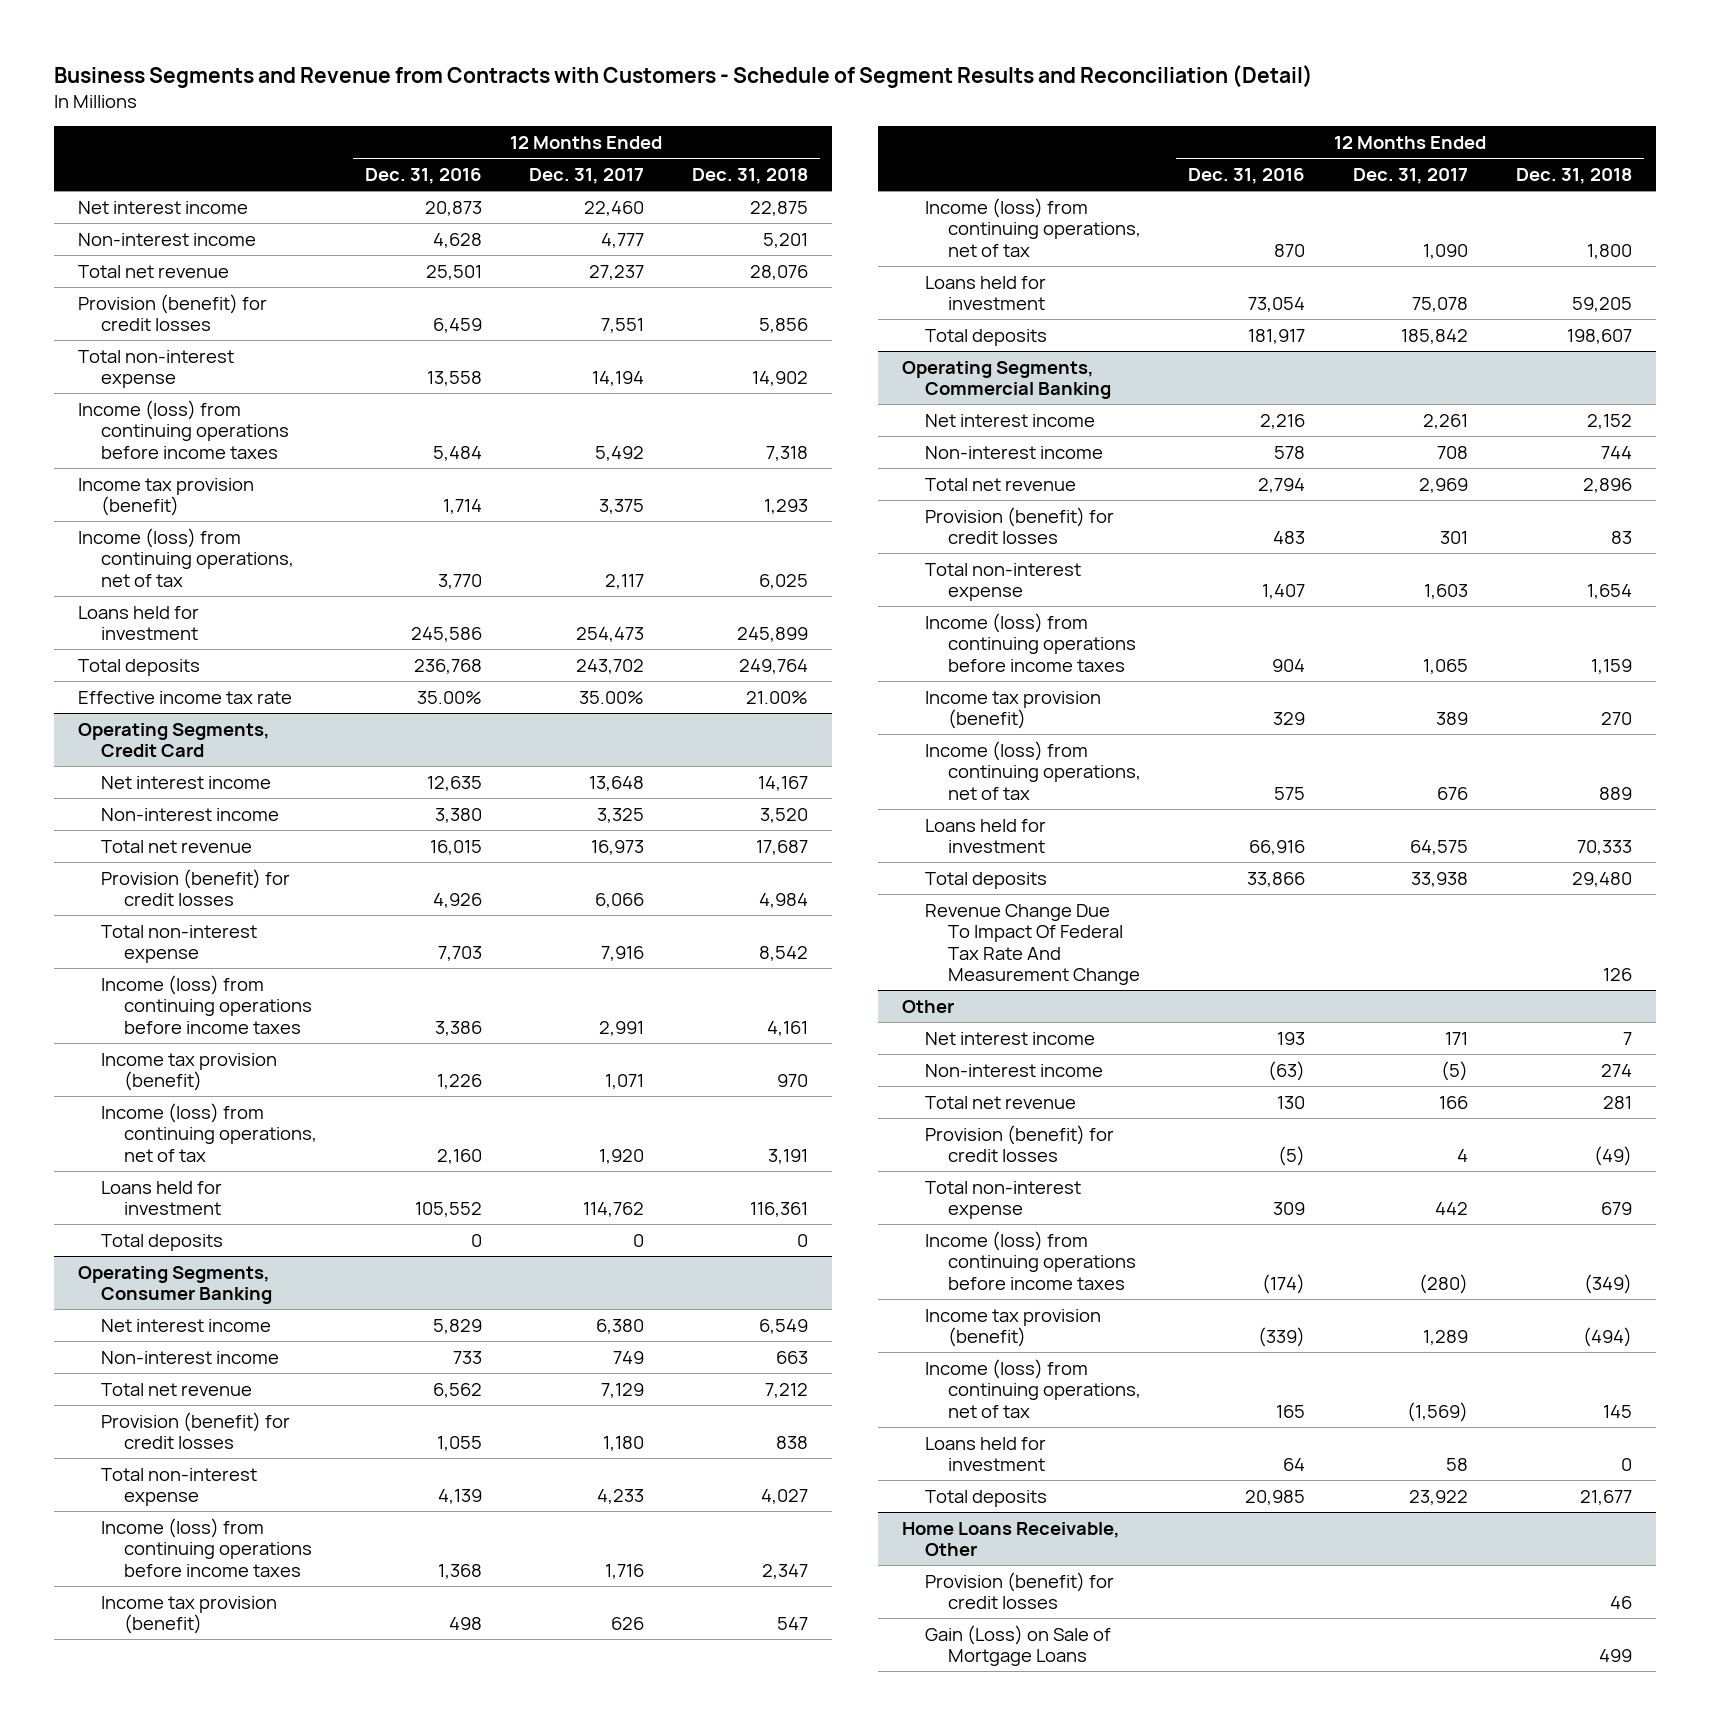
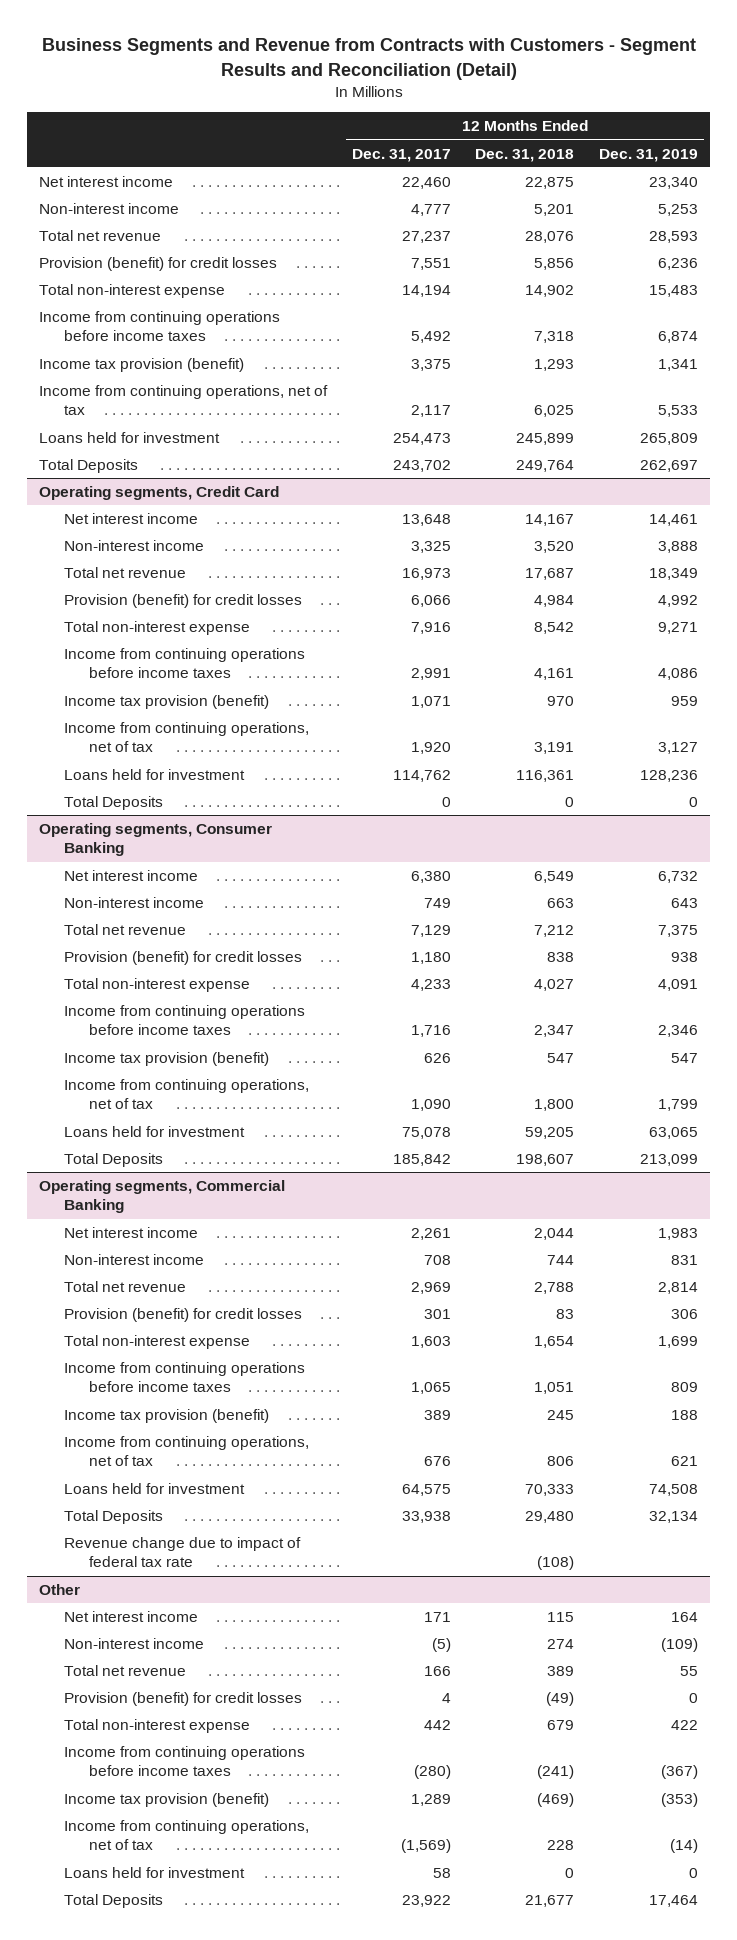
- Business Segments and Revenue from Contracts with Customers - Schedule of Segment Results and Reconciliation (Detail)
+ Business Segments and Revenue from Contracts with Customers - Segment Results and Reconciliation (Detail)
- | 12 Months Ended Dec. 31, 2016 | 12 Months Ended Dec. 31, 2017 | 12 Months Ended Dec. 31, 2018
+ | 12 Months Ended Dec. 31, 2017 | 12 Months Ended Dec. 31, 2018 | 12 Months Ended Dec. 31, 2019
- Income (loss) from continuing operations before income taxes | 5,484 | 5,492 | 7,318
+ Income from continuing operations before income taxes | 5,492 | 7,318 | 6,874
- Income (loss) from continuing operations, net of tax | 3,770 | 2,117 | 6,025
+ Income from continuing operations, net of tax | 2,117 | 6,025 | 5,533
- Total deposits | 236,768 | 243,702 | 249,764
- Effective income tax rate | 35.00% | 35.00% | 21.00%
- Operating Segments, Credit Card
+ Total Deposits | 243,702 | 249,764 | 262,697
+ Operating segments, Credit Card
- Income (loss) from continuing operations before income taxes | 3,386 | 2,991 | 4,161
+ Income from continuing operations before income taxes | 2,991 | 4,161 | 4,086
- Income (loss) from continuing operations, net of tax | 2,160 | 1,920 | 3,191
+ Income from continuing operations, net of tax | 1,920 | 3,191 | 3,127
- Total deposits | 0 | 0 | 0
- Operating Segments, Consumer Banking
+ Total Deposits | 0 | 0 | 0
+ Operating segments, Consumer Banking
- Income (loss) from continuing operations before income taxes | 1,368 | 1,716 | 2,347
+ Income from continuing operations before income taxes | 1,716 | 2,347 | 2,346
- Income (loss) from continuing operations, net of tax | 870 | 1,090 | 1,800
+ Income from continuing operations, net of tax | 1,090 | 1,800 | 1,799
- Total deposits | 181,917 | 185,842 | 198,607
- Operating Segments, Commercial Banking
- Net interest income | 2,216 | 2,261 | 2,152
+ Total Deposits | 185,842 | 198,607 | 213,099
+ Operating segments, Commercial Banking
+ Net interest income | 2,261 | 2,044 | 1,983
- Total net revenue | 2,794 | 2,969 | 2,896
+ Total net revenue | 2,969 | 2,788 | 2,814
- Income (loss) from continuing operations before income taxes | 904 | 1,065 | 1,159
- Income tax provision (benefit) | 329 | 389 | 270
- Income (loss) from continuing operations, net of tax | 575 | 676 | 889
+ Income from continuing operations before income taxes | 1,065 | 1,051 | 809
+ Income tax provision (benefit) | 389 | 245 | 188
+ Income from continuing operations, net of tax | 676 | 806 | 621
- Total deposits | 33,866 | 33,938 | 29,480
- Revenue Change Due To Impact Of Federal Tax Rate And Measurement Change | | | 126
+ Total Deposits | 33,938 | 29,480 | 32,134
+ Revenue change due to impact of federal tax rate | | (108) |
@ Other
- Net interest income | 193 | 171 | 7
+ Net interest income | 171 | 115 | 164
- Total net revenue | 130 | 166 | 281
+ Total net revenue | 166 | 389 | 55
- Income (loss) from continuing operations before income taxes | (174) | (280) | (349)
- Income tax provision (benefit) | (339) | 1,289 | (494)
- Income (loss) from continuing operations, net of tax | 165 | (1,569) | 145
+ Income from continuing operations before income taxes | (280) | (241) | (367)
+ Income tax provision (benefit) | 1,289 | (469) | (353)
+ Income from continuing operations, net of tax | (1,569) | 228 | (14)
- Total deposits | 20,985 | 23,922 | 21,677
- Home Loans Receivable, Other
- Provision (benefit) for credit losses | | | 46
- Gain (Loss) on Sale of Mortgage Loans | | | 499
@ Other
+ Total Deposits | 23,922 | 21,677 | 17,464

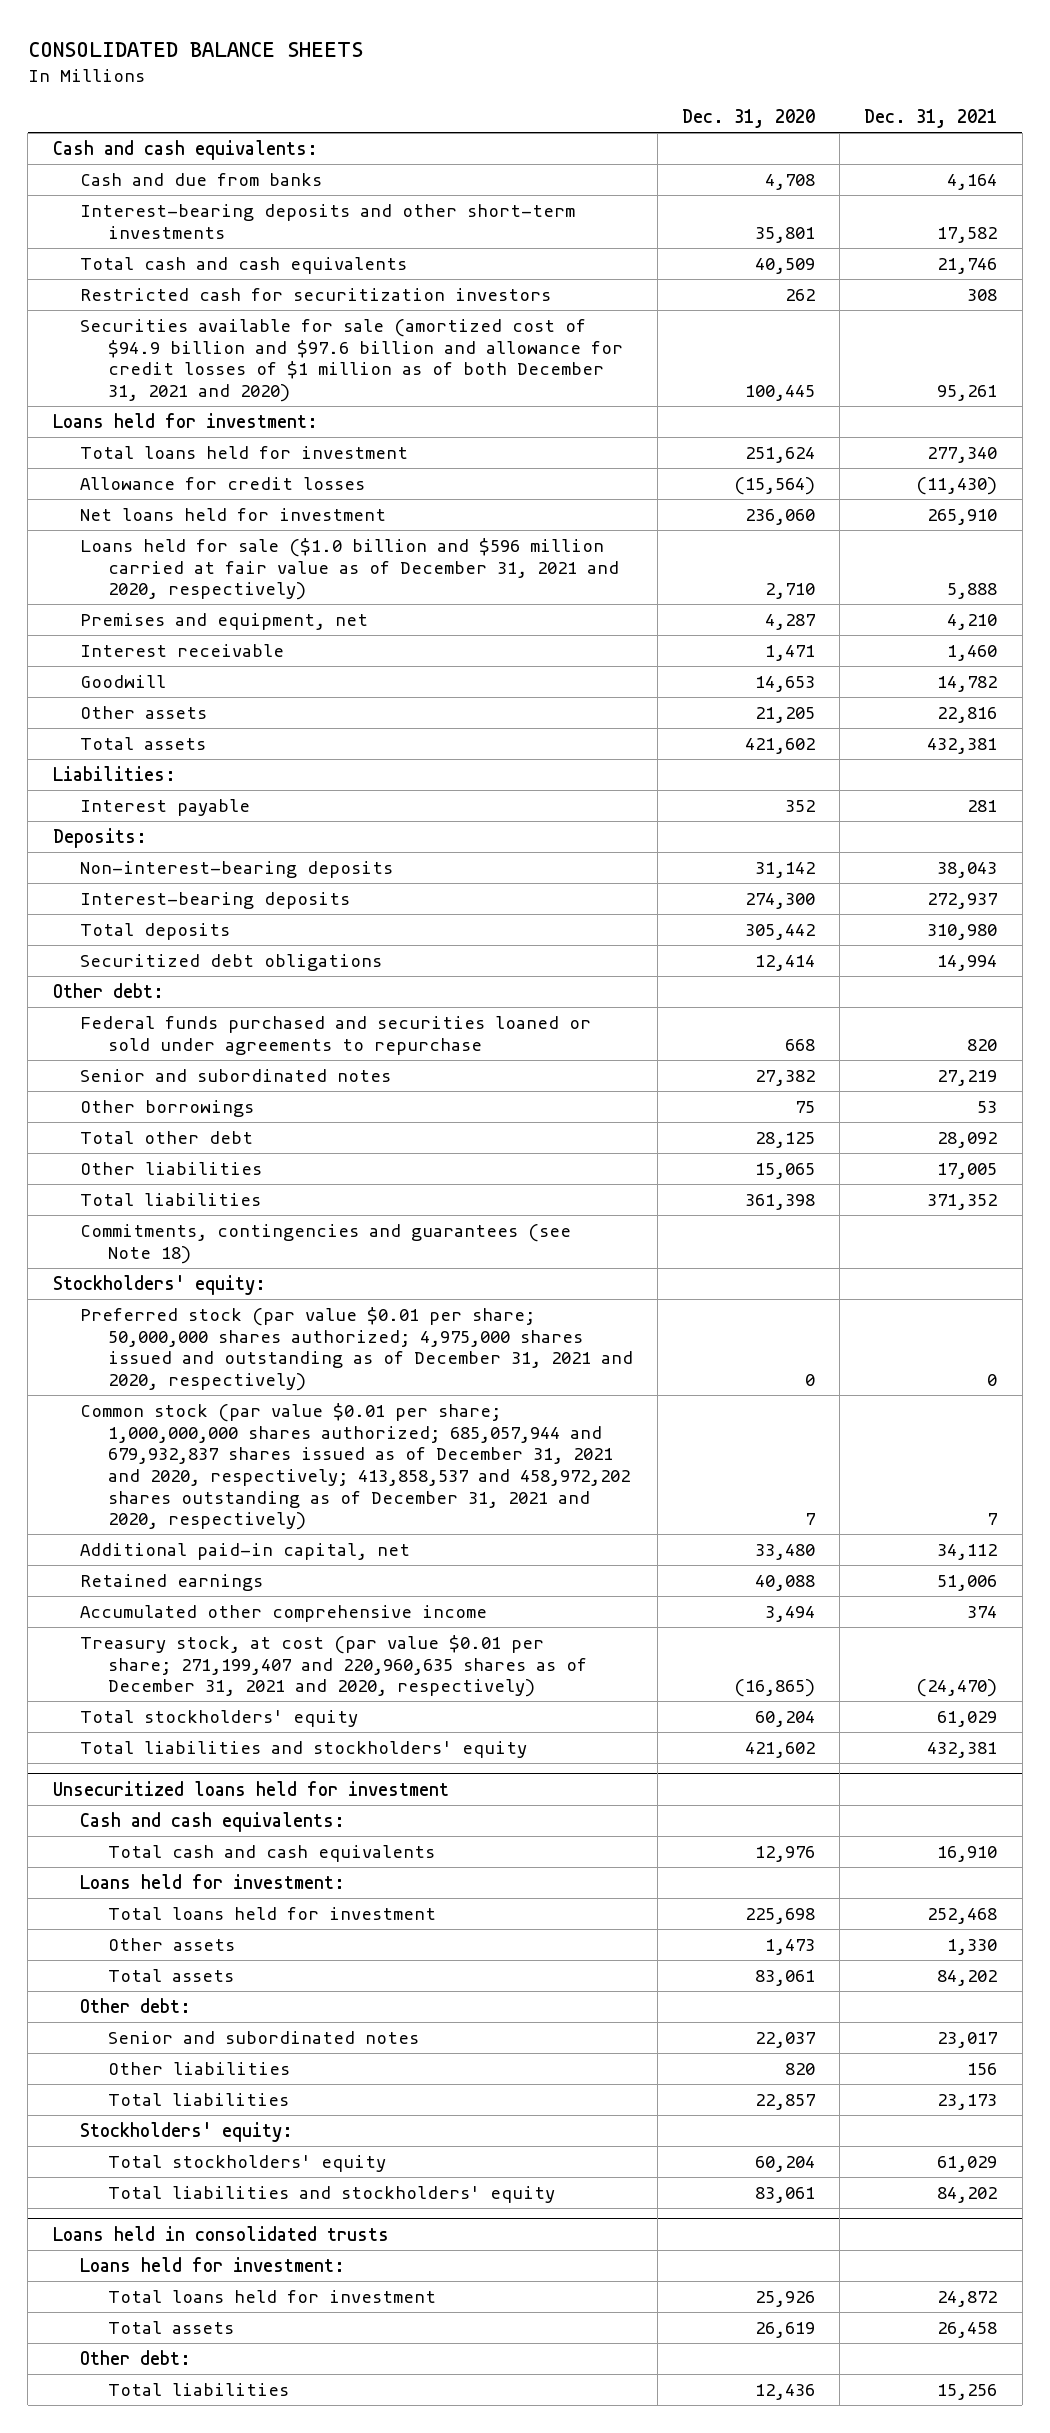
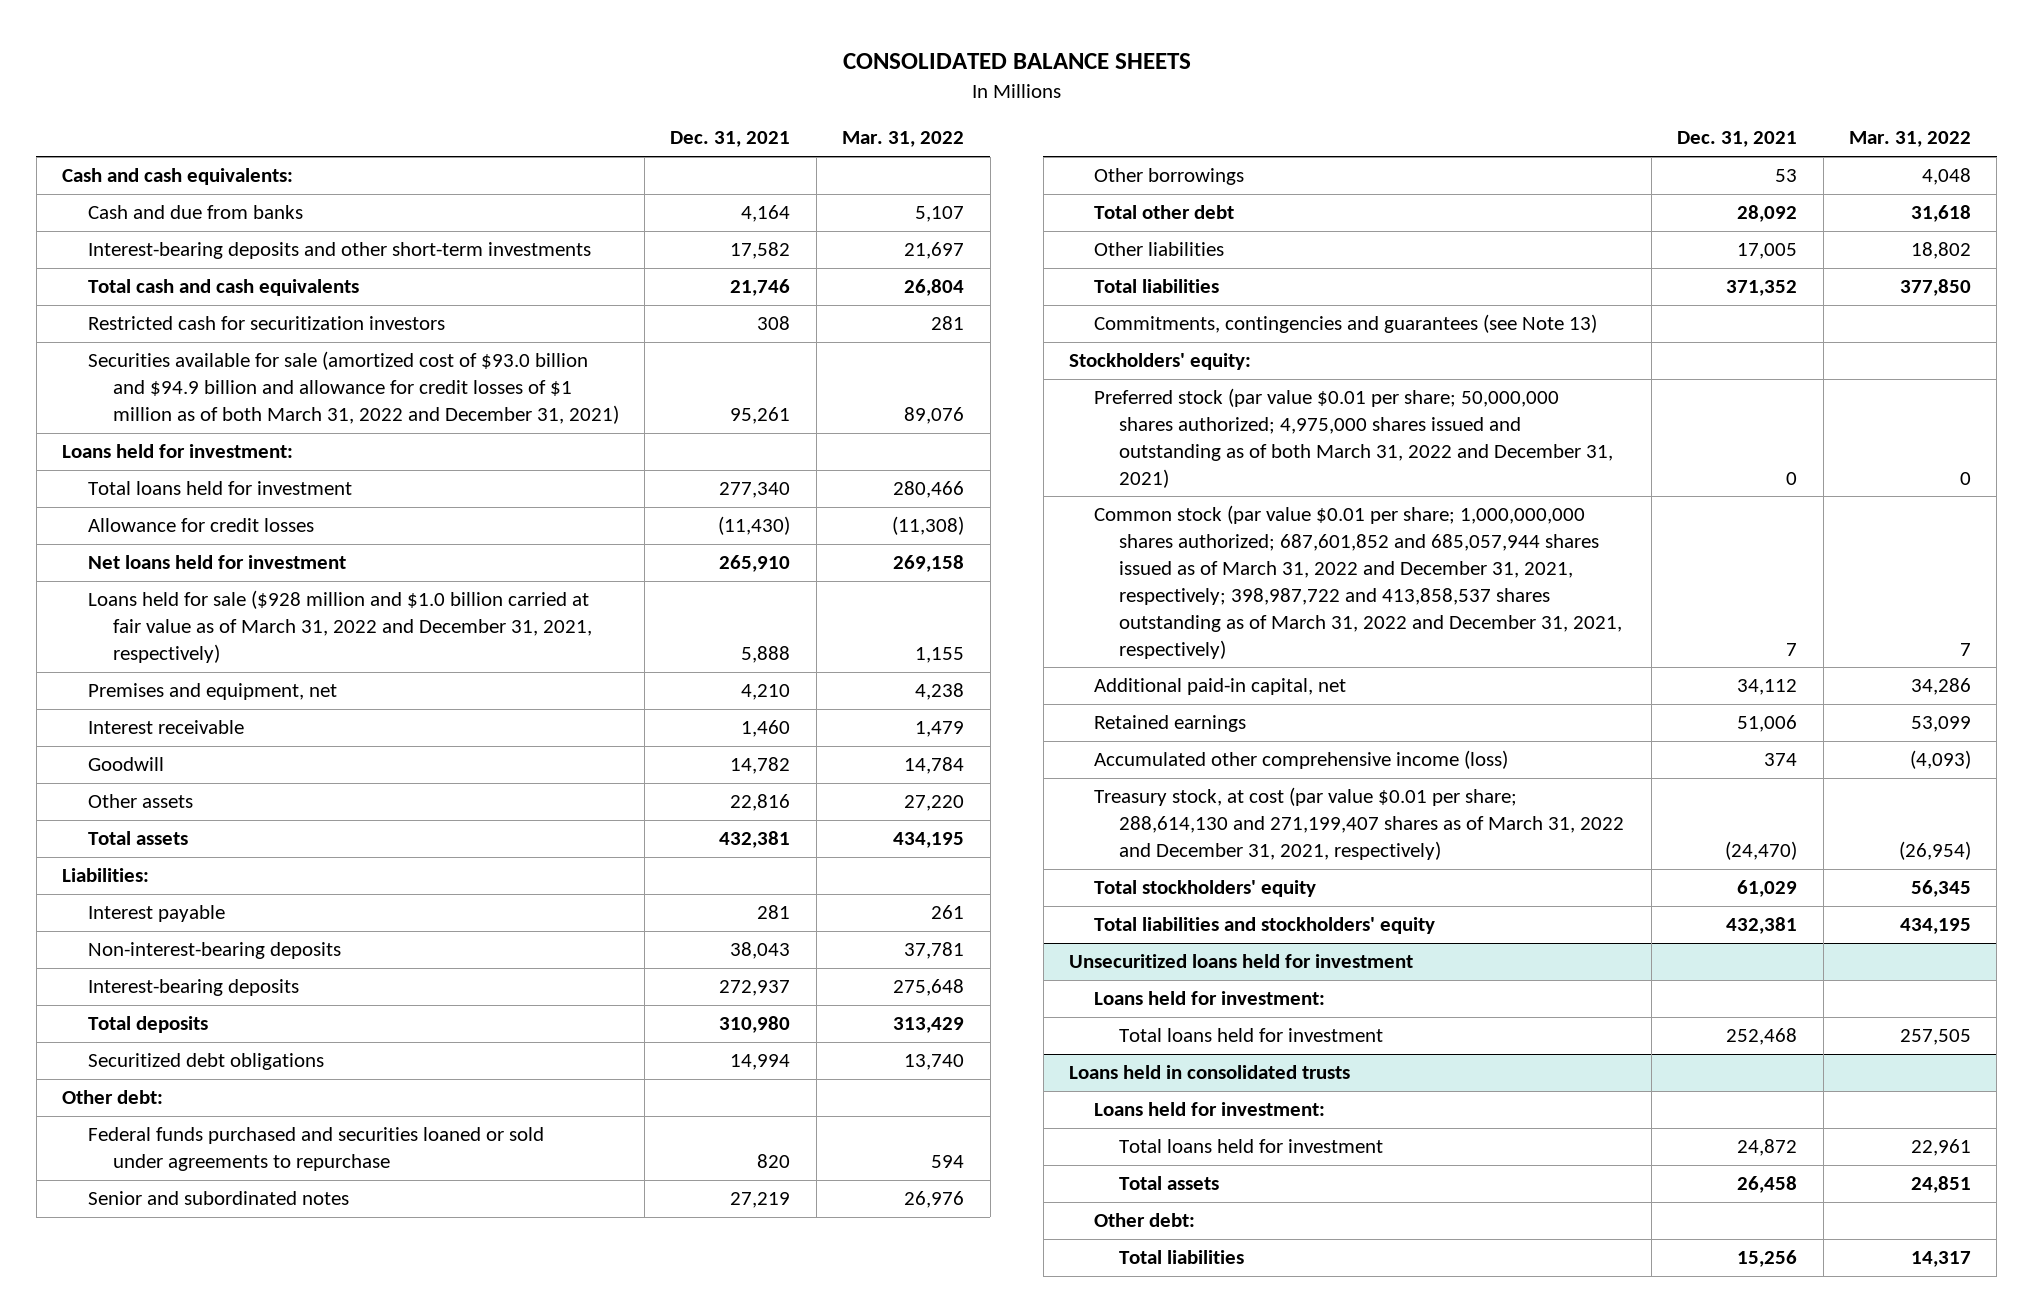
- | Dec. 31, 2020 | Dec. 31, 2021
+ | Dec. 31, 2021 | Mar. 31, 2022
- Securities available for sale (amortized cost of $94.9 billion and $97.6 billion and allowance for credit losses of $1 million as of both December 31, 2021 and 2020) | 100,445 | 95,261
+ Securities available for sale (amortized cost of $93.0 billion and $94.9 billion and allowance for credit losses of $1 million as of both March 31, 2022 and December 31, 2021) | 95,261 | 89,076
- Loans held for sale ($1.0 billion and $596 million carried at fair value as of December 31, 2021 and 2020, respectively) | 2,710 | 5,888
+ Loans held for sale ($928 million and $1.0 billion carried at fair value as of March 31, 2022 and December 31, 2021, respectively) | 5,888 | 1,155
- Deposits:
- Commitments, contingencies and guarantees (see Note 18)
+ Commitments, contingencies and guarantees (see Note 13)
- Preferred stock (par value $0.01 per share; 50,000,000 shares authorized; 4,975,000 shares issued and outstanding as of December 31, 2021 and 2020, respectively) | 0 | 0
- Common stock (par value $0.01 per share; 1,000,000,000 shares authorized; 685,057,944 and 679,932,837 shares issued as of December 31, 2021 and 2020, respectively; 413,858,537 and 458,972,202 shares outstanding as of December 31, 2021 and 2020, respectively) | 7 | 7
+ Preferred stock (par value $0.01 per share; 50,000,000 shares authorized; 4,975,000 shares issued and outstanding as of both March 31, 2022 and December 31, 2021) | 0 | 0
+ Common stock (par value $0.01 per share; 1,000,000,000 shares authorized; 687,601,852 and 685,057,944 shares issued as of March 31, 2022 and December 31, 2021, respectively; 398,987,722 and 413,858,537 shares outstanding as of March 31, 2022 and December 31, 2021, respectively) | 7 | 7
- Accumulated other comprehensive income | 3,494 | 374
- Treasury stock, at cost (par value $0.01 per share; 271,199,407 and 220,960,635 shares as of December 31, 2021 and 2020, respectively) | (16,865) | (24,470)
+ Accumulated other comprehensive income (loss) | 374 | (4,093)
+ Treasury stock, at cost (par value $0.01 per share; 288,614,130 and 271,199,407 shares as of March 31, 2022 and December 31, 2021, respectively) | (24,470) | (26,954)
@ Unsecuritized loans held for investment
- Cash and cash equivalents:
- Total cash and cash equivalents | 12,976 | 16,910
- Other assets | 1,473 | 1,330
- Total assets | 83,061 | 84,202
- Other debt:
- Senior and subordinated notes | 22,037 | 23,017
- Other liabilities | 820 | 156
- Total liabilities | 22,857 | 23,173
- Stockholders' equity:
- Total stockholders' equity | 60,204 | 61,029
- Total liabilities and stockholders' equity | 83,061 | 84,202

